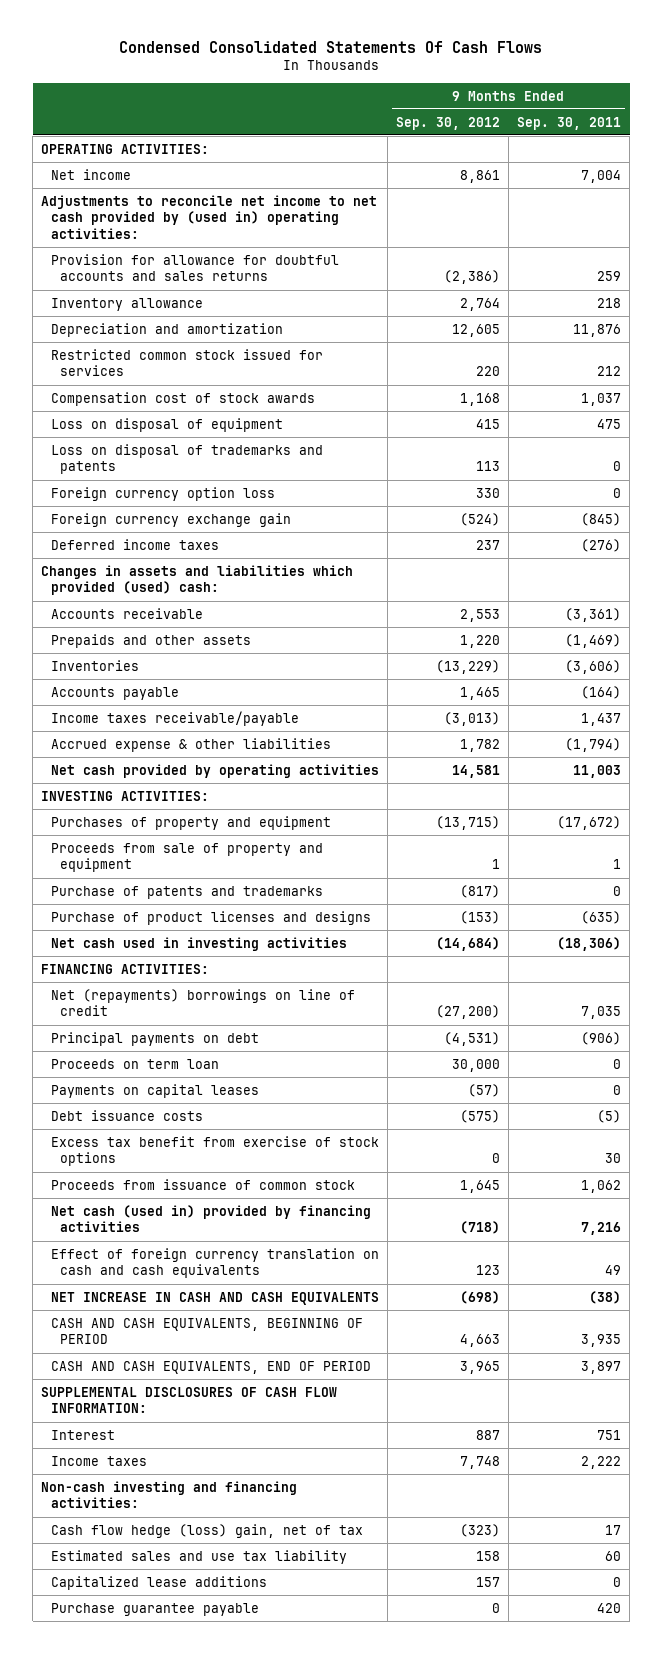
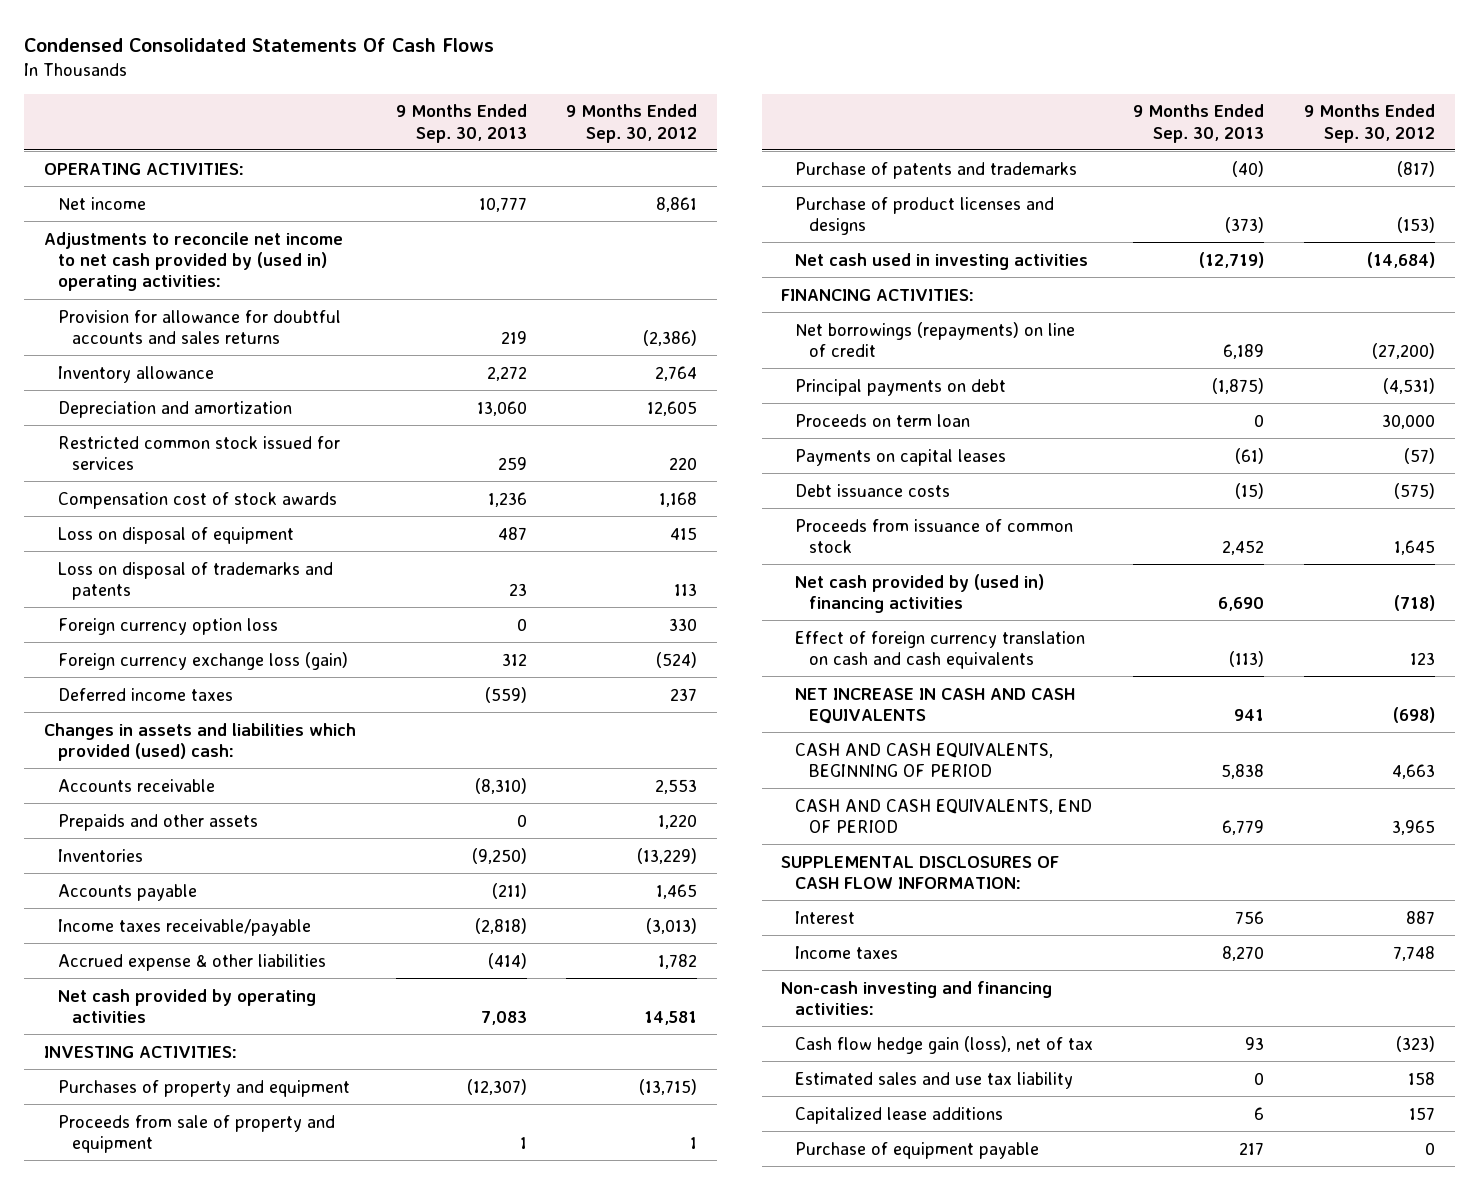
- | 9 Months Ended Sep. 30, 2012 | 9 Months Ended Sep. 30, 2011
+ | 9 Months Ended Sep. 30, 2013 | 9 Months Ended Sep. 30, 2012
- Foreign currency exchange gain | (524) | (845)
+ Foreign currency exchange loss (gain) | 312 | (524)
- Net (repayments) borrowings on line of credit | (27,200) | 7,035
+ Net borrowings (repayments) on line of credit | 6,189 | (27,200)
- Excess tax benefit from exercise of stock options | 0 | 30
- Net cash (used in) provided by financing activities | (718) | 7,216
+ Net cash provided by (used in) financing activities | 6,690 | (718)
- Cash flow hedge (loss) gain, net of tax | (323) | 17
+ Cash flow hedge gain (loss), net of tax | 93 | (323)
- Purchase guarantee payable | 0 | 420
+ Purchase of equipment payable | 217 | 0

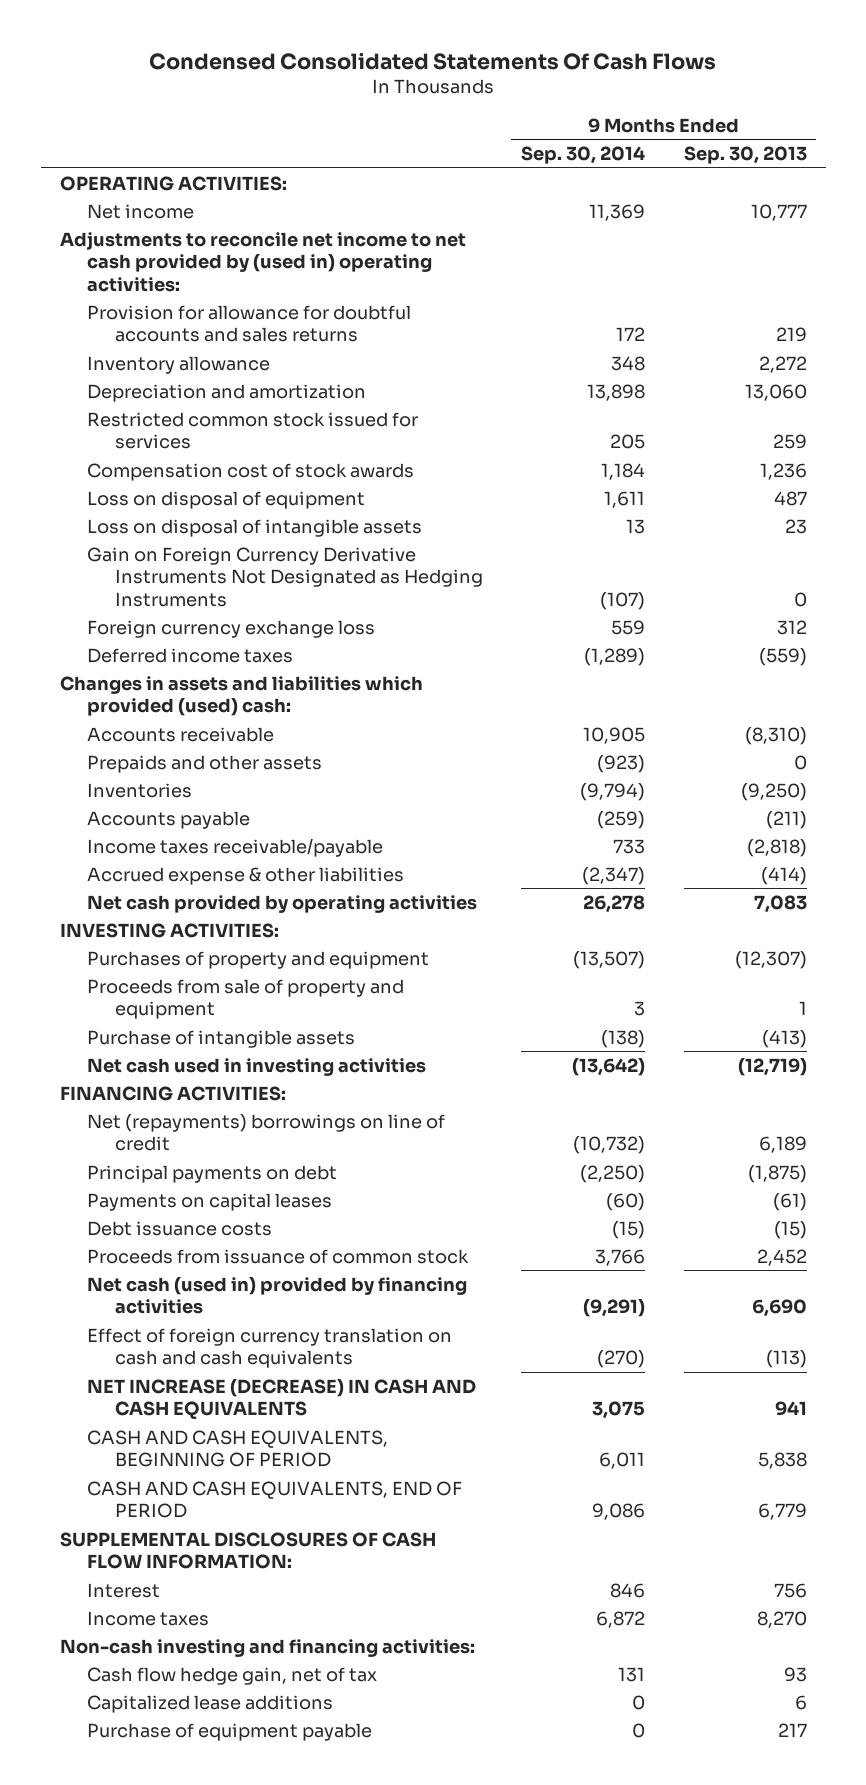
- | 9 Months Ended Sep. 30, 2013 | 9 Months Ended Sep. 30, 2012
+ | 9 Months Ended Sep. 30, 2014 | 9 Months Ended Sep. 30, 2013
- Loss on disposal of trademarks and patents | 23 | 113
- Foreign currency option loss | 0 | 330
- Foreign currency exchange loss (gain) | 312 | (524)
+ Loss on disposal of intangible assets | 13 | 23
+ Gain on Foreign Currency Derivative Instruments Not Designated as Hedging Instruments | (107) | 0
+ Foreign currency exchange loss | 559 | 312
- Purchase of patents and trademarks | (40) | (817)
- Purchase of product licenses and designs | (373) | (153)
+ Purchase of intangible assets | (138) | (413)
- Net borrowings (repayments) on line of credit | 6,189 | (27,200)
+ Net (repayments) borrowings on line of credit | (10,732) | 6,189
- Proceeds on term loan | 0 | 30,000
- Net cash provided by (used in) financing activities | 6,690 | (718)
+ Net cash (used in) provided by financing activities | (9,291) | 6,690
- NET INCREASE IN CASH AND CASH EQUIVALENTS | 941 | (698)
+ NET INCREASE (DECREASE) IN CASH AND CASH EQUIVALENTS | 3,075 | 941
- Cash flow hedge gain (loss), net of tax | 93 | (323)
- Estimated sales and use tax liability | 0 | 158
+ Cash flow hedge gain, net of tax | 131 | 93

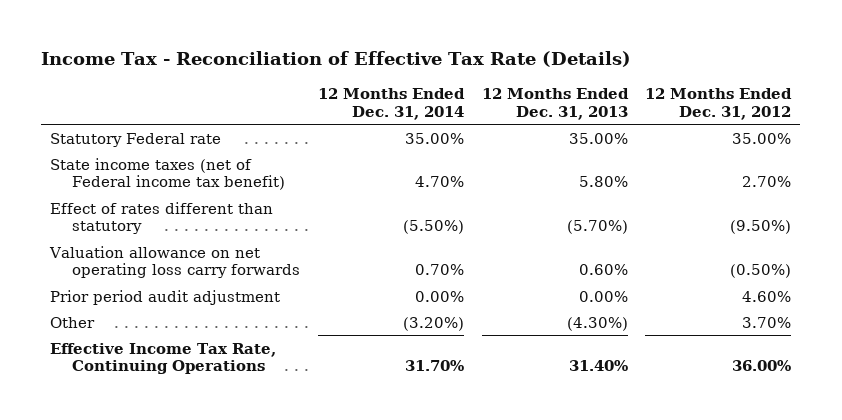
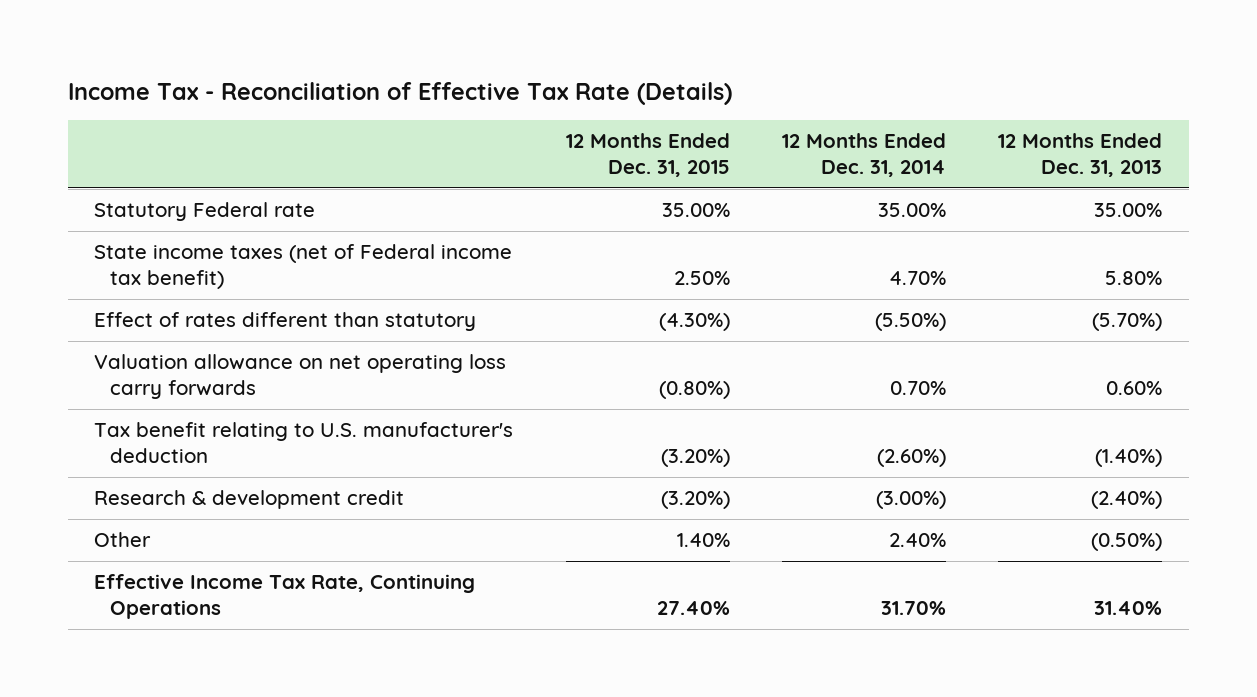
- | 12 Months Ended Dec. 31, 2014 | 12 Months Ended Dec. 31, 2013 | 12 Months Ended Dec. 31, 2012
+ | 12 Months Ended Dec. 31, 2015 | 12 Months Ended Dec. 31, 2014 | 12 Months Ended Dec. 31, 2013
- Prior period audit adjustment | 0.00% | 0.00% | 4.60%
- Other | (3.20%) | (4.30%) | 3.70%
+ Tax benefit relating to U.S. manufacturer's deduction | (3.20%) | (2.60%) | (1.40%)
+ Research & development credit | (3.20%) | (3.00%) | (2.40%)
+ Other | 1.40% | 2.40% | (0.50%)

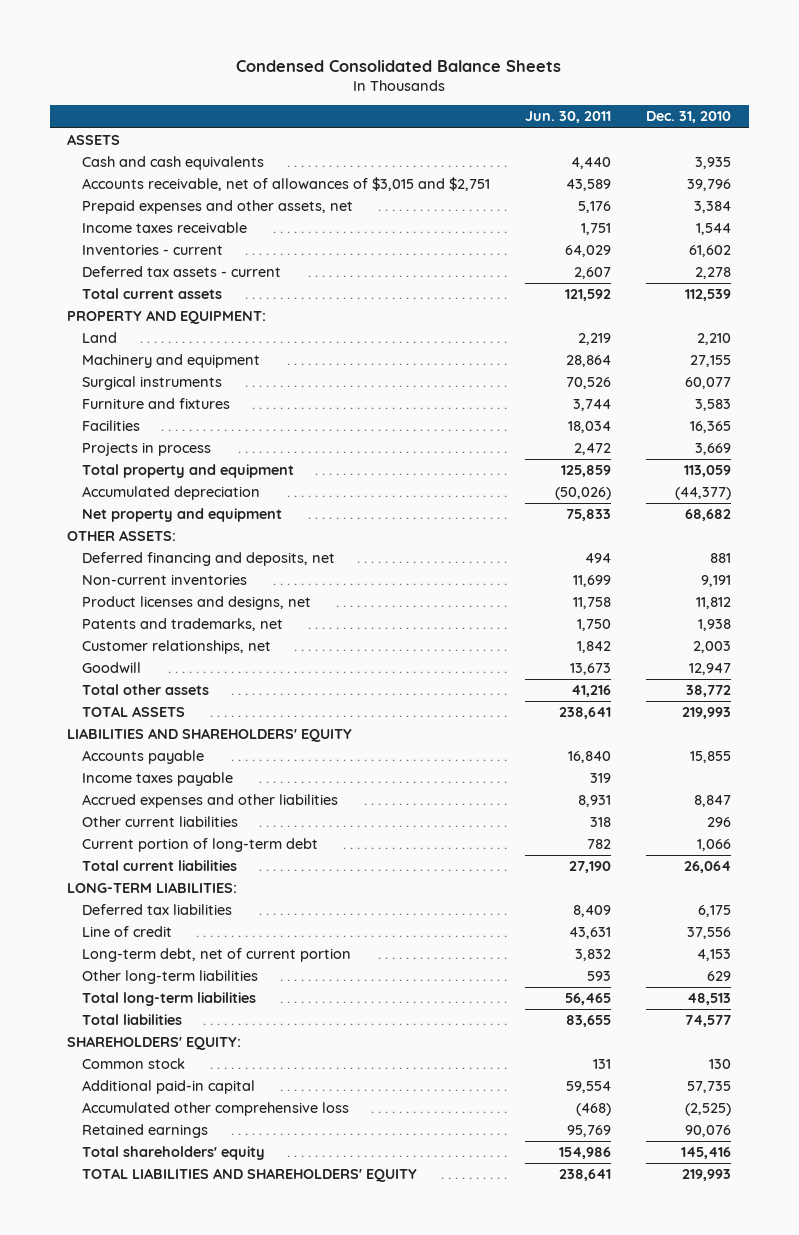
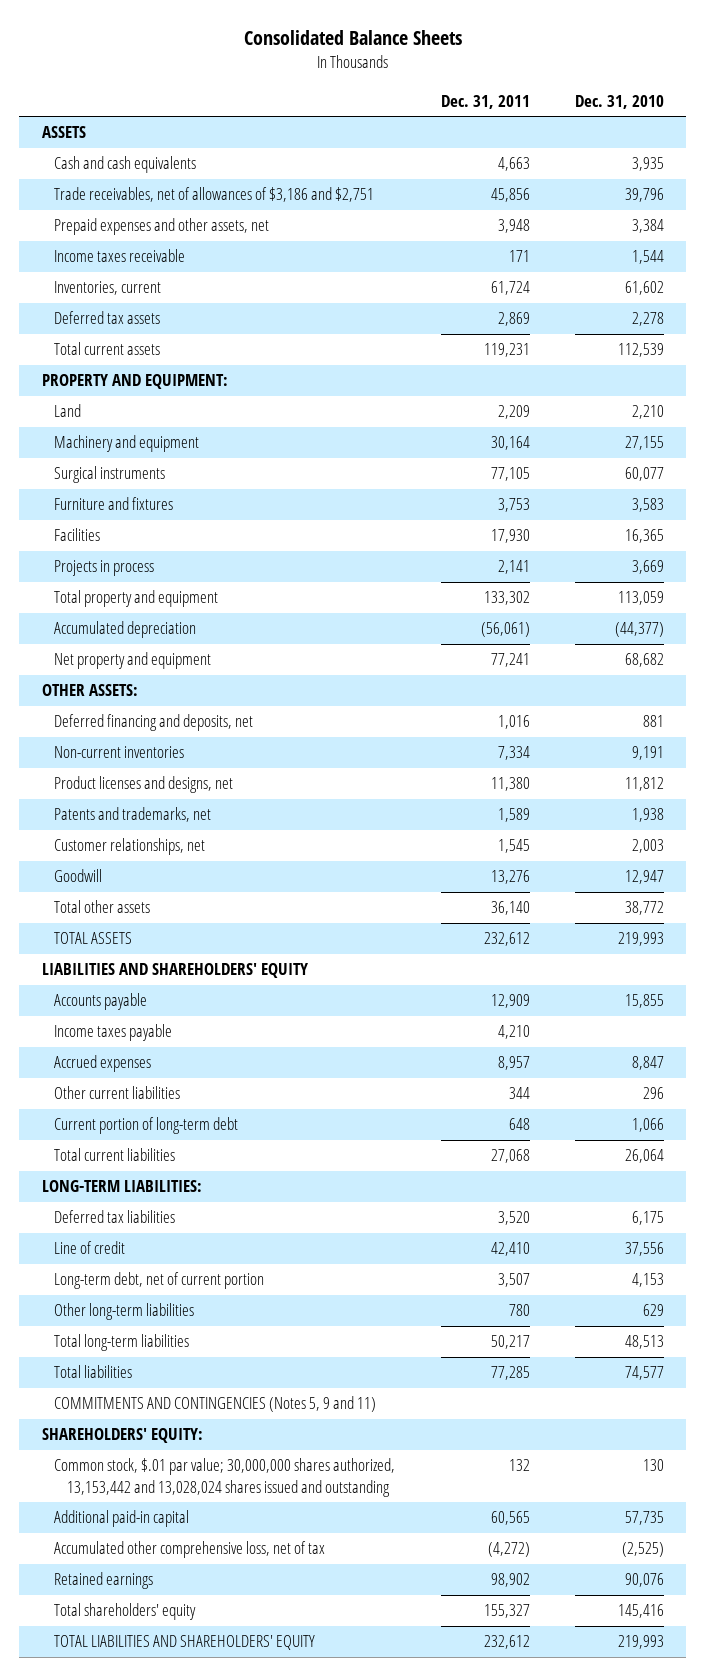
- Condensed Consolidated Balance Sheets
+ Consolidated Balance Sheets
- | Jun. 30, 2011 | Dec. 31, 2010
+ | Dec. 31, 2011 | Dec. 31, 2010
- Accounts receivable, net of allowances of $3,015 and $2,751 | 43,589 | 39,796
+ Trade receivables, net of allowances of $3,186 and $2,751 | 45,856 | 39,796
- Inventories - current | 64,029 | 61,602
- Deferred tax assets - current | 2,607 | 2,278
+ Inventories, current | 61,724 | 61,602
+ Deferred tax assets | 2,869 | 2,278
- Accrued expenses and other liabilities | 8,931 | 8,847
+ Accrued expenses | 8,957 | 8,847
+ COMMITMENTS AND CONTINGENCIES (Notes 5, 9 and 11)
- Common stock | 131 | 130
+ Common stock, $.01 par value; 30,000,000 shares authorized, 13,153,442 and 13,028,024 shares issued and outstanding | 132 | 130
- Accumulated other comprehensive loss | (468) | (2,525)
+ Accumulated other comprehensive loss, net of tax | (4,272) | (2,525)

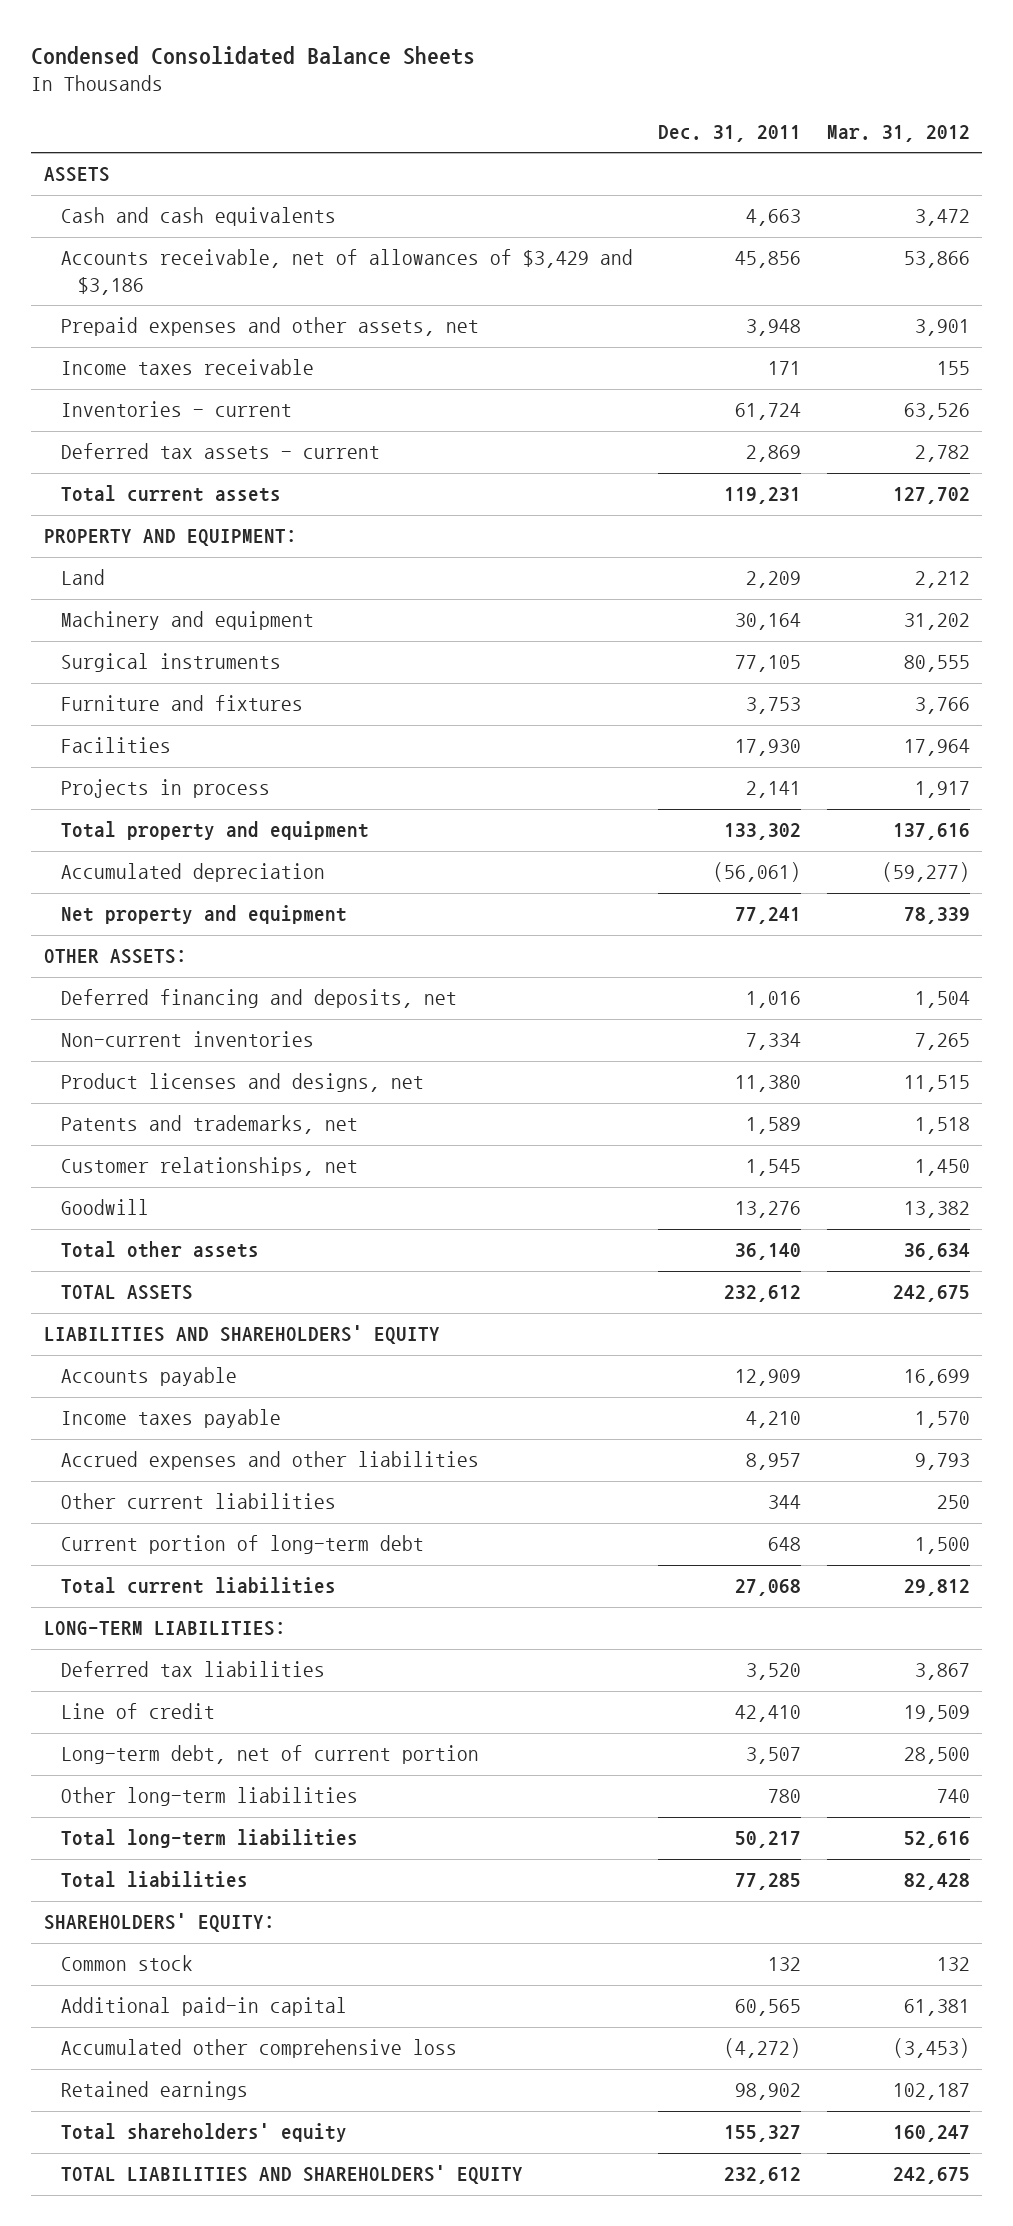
- Consolidated Balance Sheets
+ Condensed Consolidated Balance Sheets
- | Dec. 31, 2011 | Dec. 31, 2010
+ | Dec. 31, 2011 | Mar. 31, 2012
- Trade receivables, net of allowances of $3,186 and $2,751 | 45,856 | 39,796
+ Accounts receivable, net of allowances of $3,429 and $3,186 | 45,856 | 53,866
- Inventories, current | 61,724 | 61,602
- Deferred tax assets | 2,869 | 2,278
+ Inventories - current | 61,724 | 63,526
+ Deferred tax assets - current | 2,869 | 2,782
- Accrued expenses | 8,957 | 8,847
+ Accrued expenses and other liabilities | 8,957 | 9,793
- COMMITMENTS AND CONTINGENCIES (Notes 5, 9 and 11)
- Common stock, $.01 par value; 30,000,000 shares authorized, 13,153,442 and 13,028,024 shares issued and outstanding | 132 | 130
+ Common stock | 132 | 132
- Accumulated other comprehensive loss, net of tax | (4,272) | (2,525)
+ Accumulated other comprehensive loss | (4,272) | (3,453)

